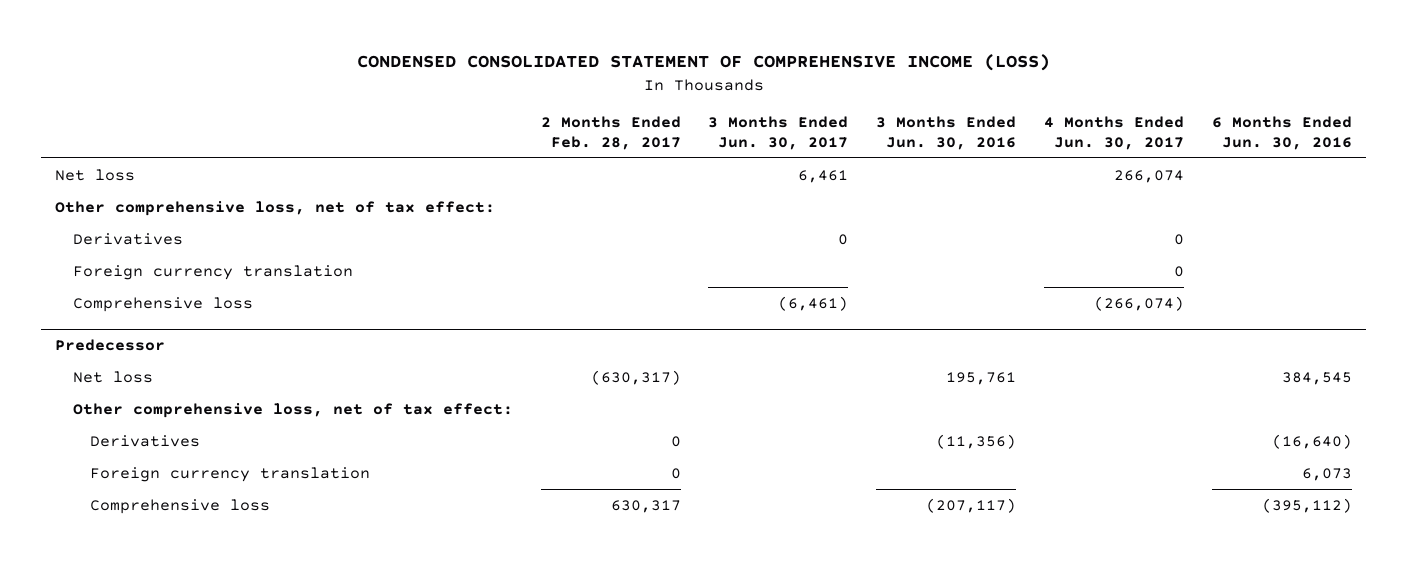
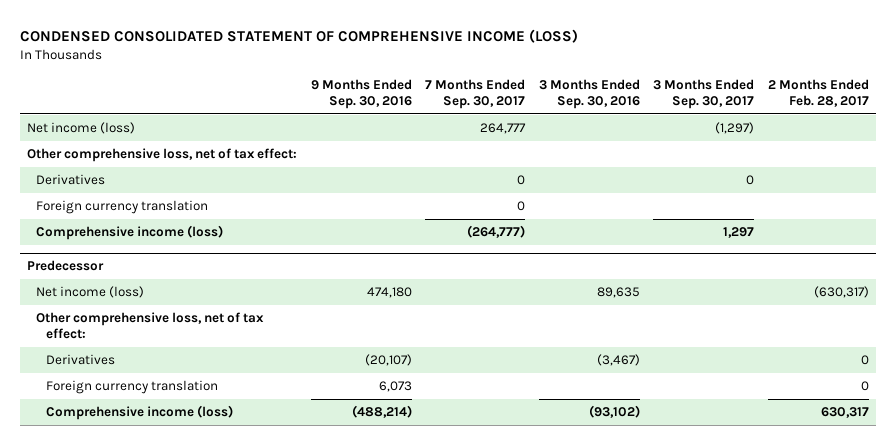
- | 2 Months Ended Feb. 28, 2017 | 3 Months Ended Jun. 30, 2017 | 3 Months Ended Jun. 30, 2016 | 4 Months Ended Jun. 30, 2017 | 6 Months Ended Jun. 30, 2016
+ | 9 Months Ended Sep. 30, 2016 | 7 Months Ended Sep. 30, 2017 | 3 Months Ended Sep. 30, 2016 | 3 Months Ended Sep. 30, 2017 | 2 Months Ended Feb. 28, 2017
- Net loss | | 6,461 | | 266,074 |
+ Net income (loss) | | 264,777 | | (1,297) |
- Comprehensive loss | | (6,461) | | (266,074) |
+ Comprehensive income (loss) | | (264,777) | | 1,297 |
@ Predecessor
- Net loss | (630,317) | | 195,761 | | 384,545
+ Net income (loss) | 474,180 | | 89,635 | | (630,317)
- Comprehensive loss | 630,317 | | (207,117) | | (395,112)
+ Comprehensive income (loss) | (488,214) | | (93,102) | | 630,317

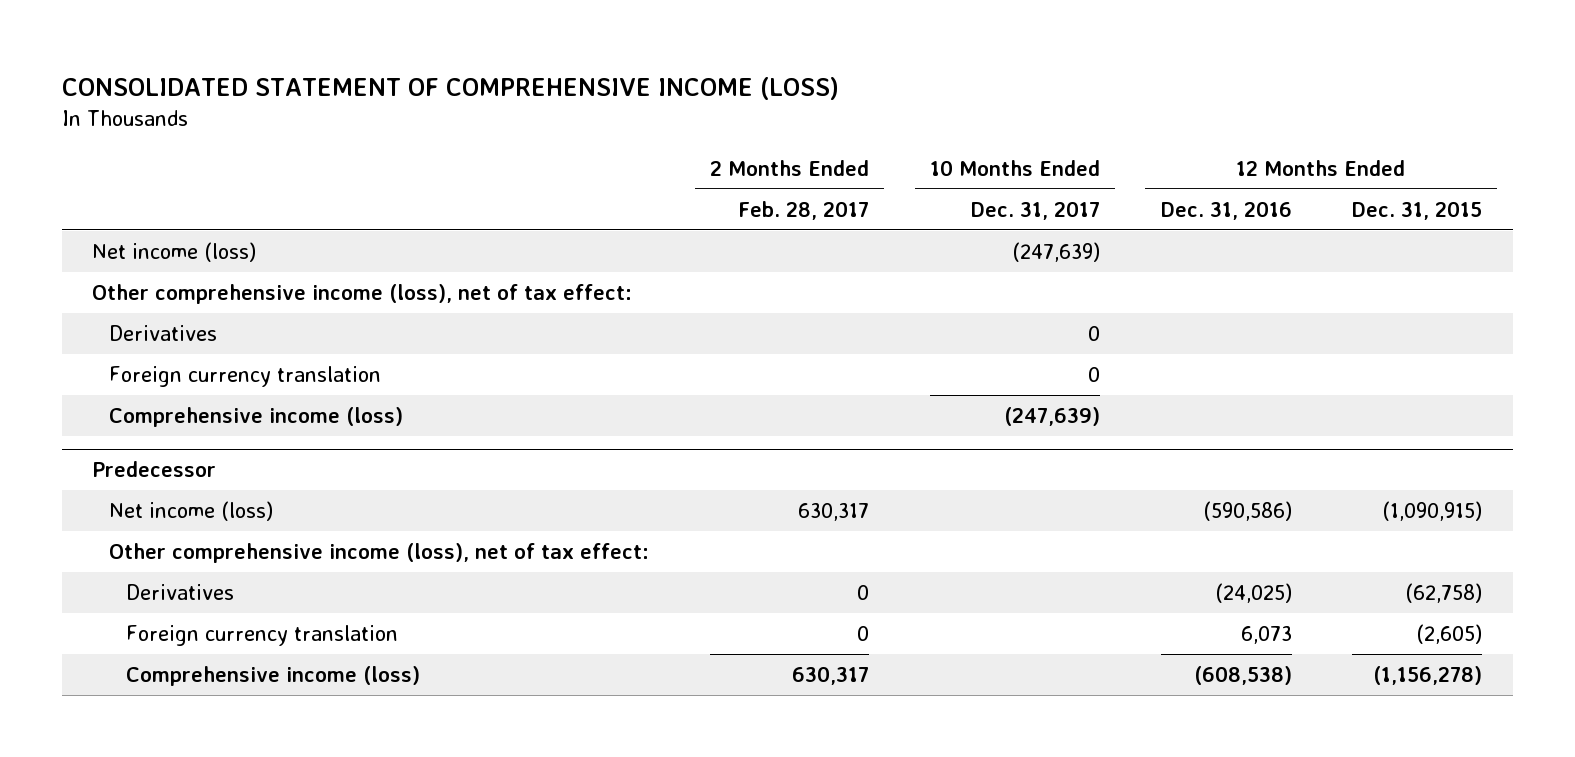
- CONDENSED CONSOLIDATED STATEMENT OF COMPREHENSIVE INCOME (LOSS)
+ CONSOLIDATED STATEMENT OF COMPREHENSIVE INCOME (LOSS)
- | 9 Months Ended Sep. 30, 2016 | 7 Months Ended Sep. 30, 2017 | 3 Months Ended Sep. 30, 2016 | 3 Months Ended Sep. 30, 2017 | 2 Months Ended Feb. 28, 2017
+ | 2 Months Ended Feb. 28, 2017 | 10 Months Ended Dec. 31, 2017 | 12 Months Ended Dec. 31, 2016 | 12 Months Ended Dec. 31, 2015
- Other comprehensive loss, net of tax effect:
+ Other comprehensive income (loss), net of tax effect:
@ Predecessor
- Net income (loss) | 474,180 | | 89,635 | | (630,317)
- Other comprehensive loss, net of tax effect:
+ Net income (loss) | 630,317 | | (590,586) | (1,090,915)
+ Other comprehensive income (loss), net of tax effect:

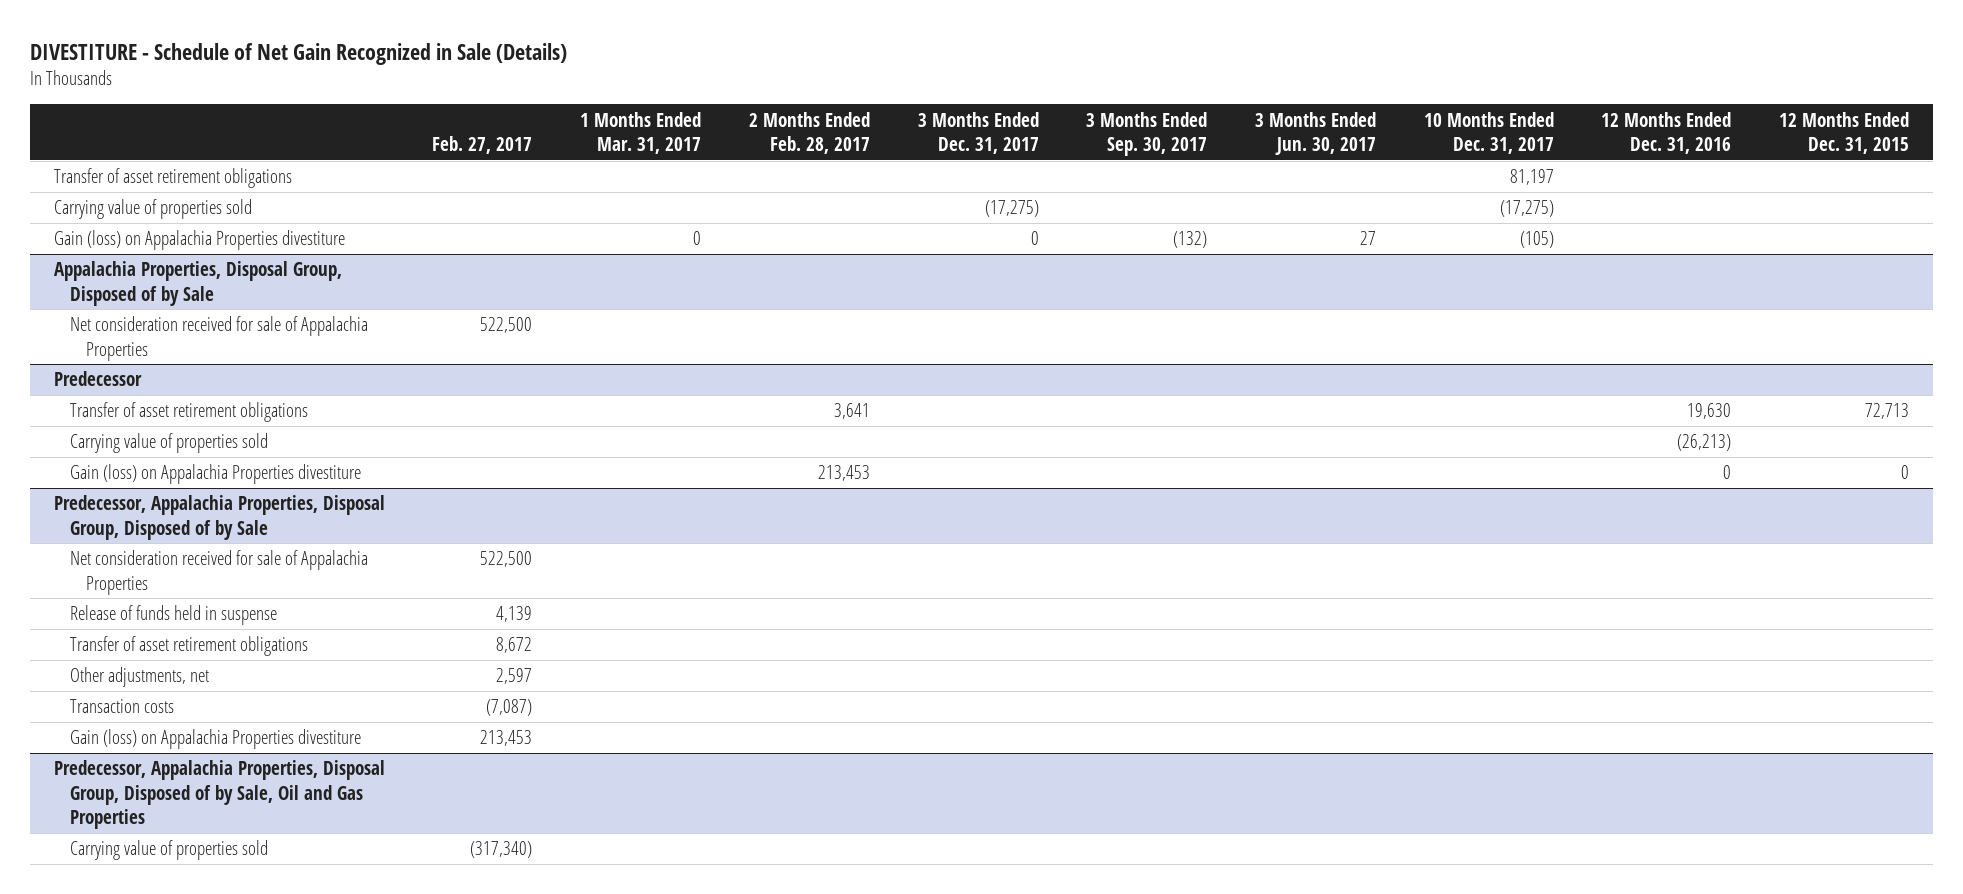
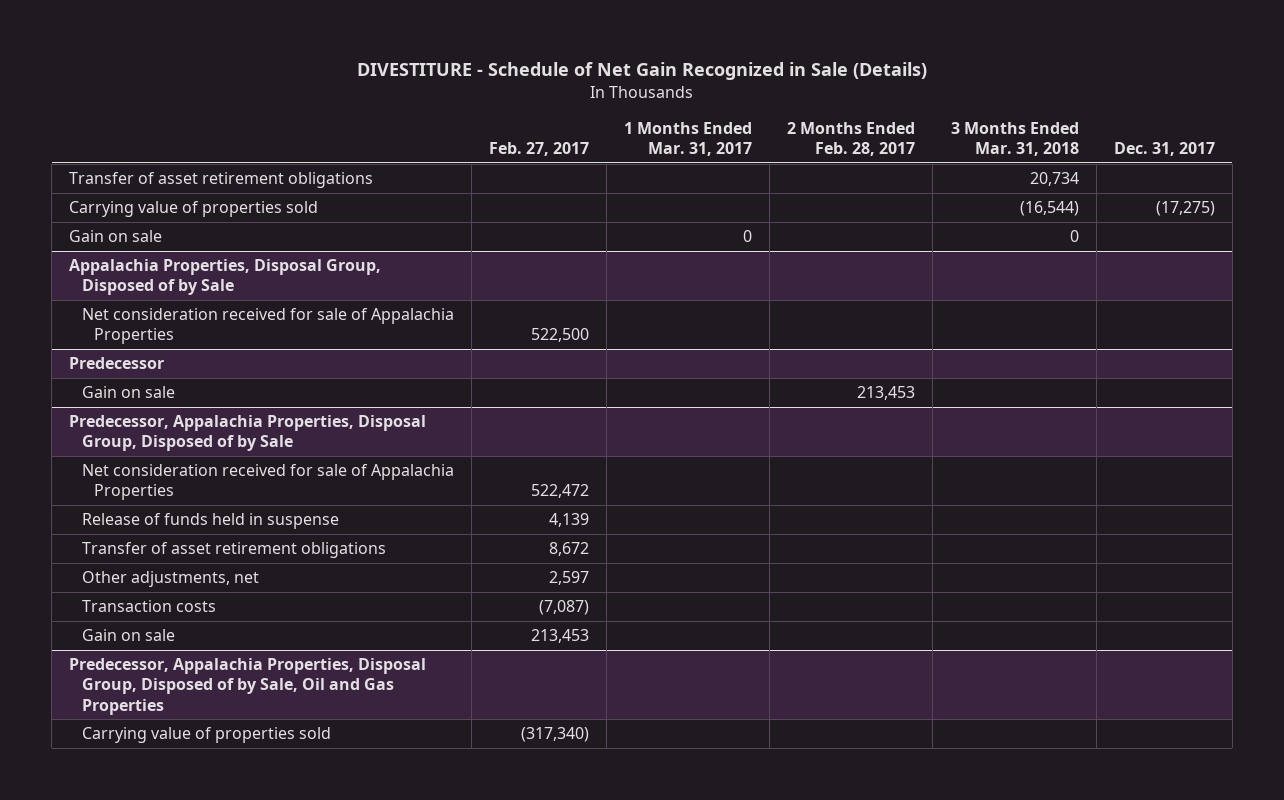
- | Feb. 27, 2017 | 1 Months Ended Mar. 31, 2017 | 2 Months Ended Feb. 28, 2017 | 3 Months Ended Dec. 31, 2017 | 3 Months Ended Sep. 30, 2017 | 3 Months Ended Jun. 30, 2017 | 10 Months Ended Dec. 31, 2017 | 12 Months Ended Dec. 31, 2016 | 12 Months Ended Dec. 31, 2015
+ | Feb. 27, 2017 | 1 Months Ended Mar. 31, 2017 | 2 Months Ended Feb. 28, 2017 | 3 Months Ended Mar. 31, 2018 | Dec. 31, 2017
- Gain (loss) on Appalachia Properties divestiture | | 0 | | 0 | (132) | 27 | (105) | |
+ Gain on sale | | 0 | | 0 |
@ Predecessor
- Transfer of asset retirement obligations | | | 3,641 | | | | | 19,630 | 72,713
- Carrying value of properties sold | | | | | | | | (26,213) |
- Gain (loss) on Appalachia Properties divestiture | | | 213,453 | | | | | 0 | 0
+ Gain on sale | | | 213,453 | |
@ Predecessor, Appalachia Properties, Disposal Group, Disposed of by Sale
- Net consideration received for sale of Appalachia Properties | 522,500 | | | | | | | |
+ Net consideration received for sale of Appalachia Properties | 522,472 | | | |
- Gain (loss) on Appalachia Properties divestiture | 213,453 | | | | | | | |
+ Gain on sale | 213,453 | | | |

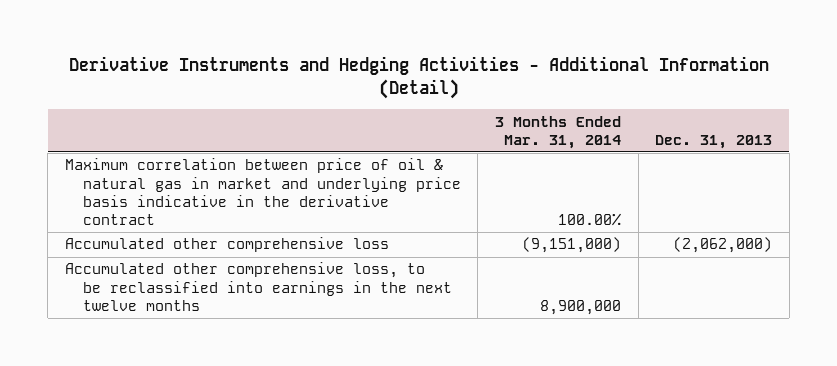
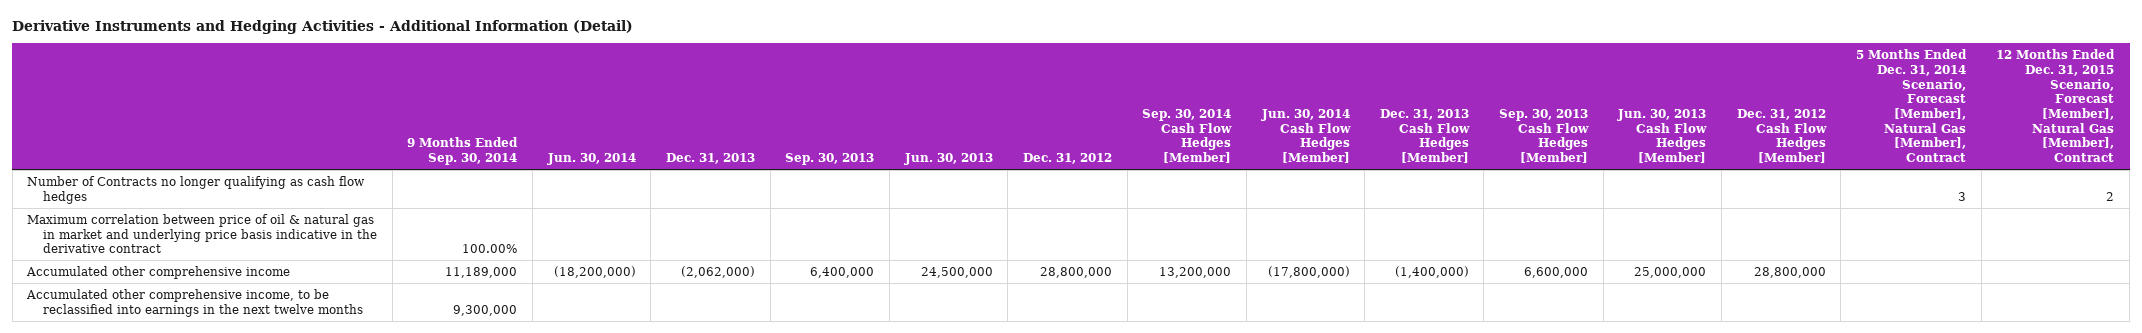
- | 3 Months Ended Mar. 31, 2014 | Dec. 31, 2013
+ | 9 Months Ended Sep. 30, 2014 | Jun. 30, 2014 | Dec. 31, 2013 | Sep. 30, 2013 | Jun. 30, 2013 | Dec. 31, 2012 | Sep. 30, 2014 Cash Flow Hedges [Member] | Jun. 30, 2014 Cash Flow Hedges [Member] | Dec. 31, 2013 Cash Flow Hedges [Member] | Sep. 30, 2013 Cash Flow Hedges [Member] | Jun. 30, 2013 Cash Flow Hedges [Member] | Dec. 31, 2012 Cash Flow Hedges [Member] | 5 Months Ended Dec. 31, 2014 Scenario, Forecast [Member], Natural Gas [Member], Contract | 12 Months Ended Dec. 31, 2015 Scenario, Forecast [Member], Natural Gas [Member], Contract
+ Number of Contracts no longer qualifying as cash flow hedges | | | | | | | | | | | | | 3 | 2
- Accumulated other comprehensive loss | (9,151,000) | (2,062,000)
- Accumulated other comprehensive loss, to be reclassified into earnings in the next twelve months | 8,900,000 |
+ Accumulated other comprehensive income | 11,189,000 | (18,200,000) | (2,062,000) | 6,400,000 | 24,500,000 | 28,800,000 | 13,200,000 | (17,800,000) | (1,400,000) | 6,600,000 | 25,000,000 | 28,800,000 | |
+ Accumulated other comprehensive income, to be reclassified into earnings in the next twelve months | 9,300,000 | | | | | | | | | | | | |

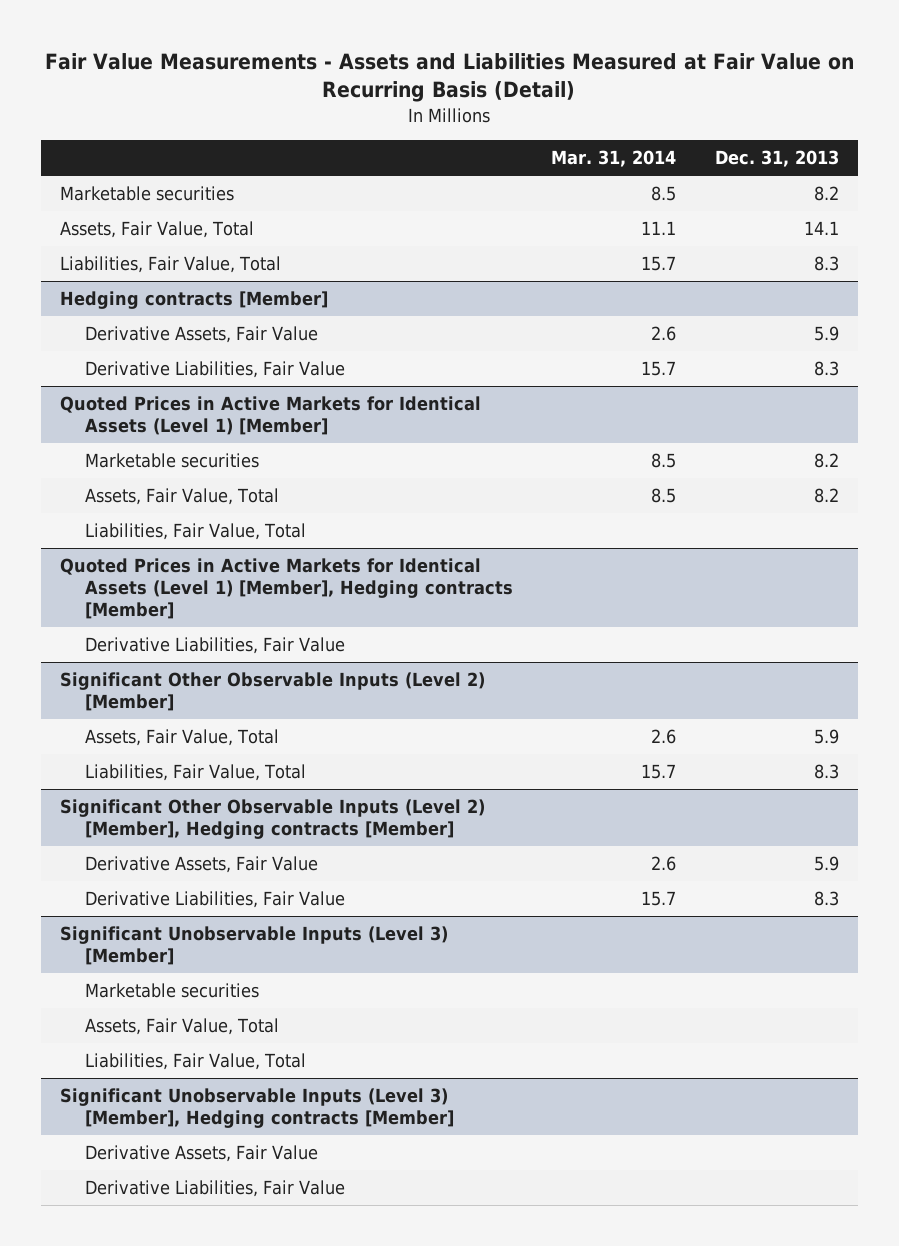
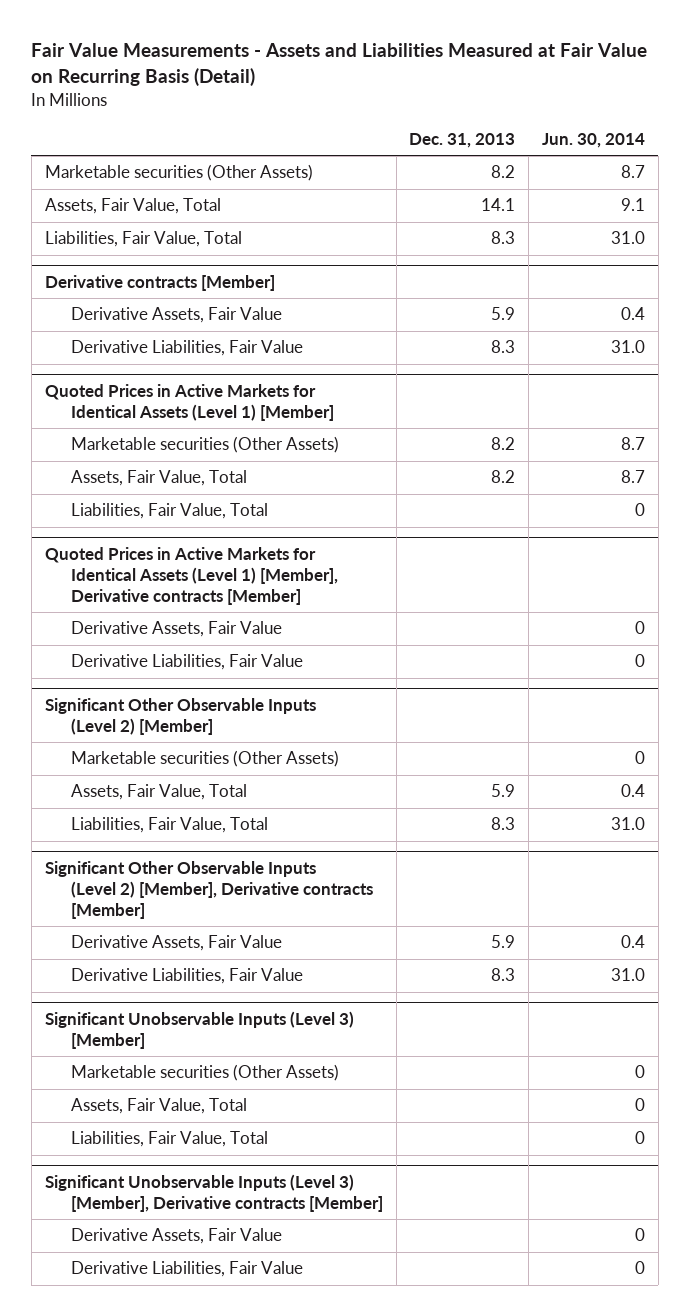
- | Mar. 31, 2014 | Dec. 31, 2013
+ | Dec. 31, 2013 | Jun. 30, 2014
- Marketable securities | 8.5 | 8.2
+ Marketable securities (Other Assets) | 8.2 | 8.7
- Hedging contracts [Member]
+ Derivative contracts [Member]
@ Quoted Prices in Active Markets for Identical Assets (Level 1) [Member]
- Marketable securities | 8.5 | 8.2
+ Marketable securities (Other Assets) | 8.2 | 8.7
- Quoted Prices in Active Markets for Identical Assets (Level 1) [Member], Hedging contracts [Member]
+ Quoted Prices in Active Markets for Identical Assets (Level 1) [Member], Derivative contracts [Member]
+ Derivative Assets, Fair Value | | 0
@ Significant Other Observable Inputs (Level 2) [Member]
+ Marketable securities (Other Assets) | | 0
- Significant Other Observable Inputs (Level 2) [Member], Hedging contracts [Member]
+ Significant Other Observable Inputs (Level 2) [Member], Derivative contracts [Member]
@ Significant Unobservable Inputs (Level 3) [Member]
- Marketable securities
+ Marketable securities (Other Assets) | | 0
- Significant Unobservable Inputs (Level 3) [Member], Hedging contracts [Member]
+ Significant Unobservable Inputs (Level 3) [Member], Derivative contracts [Member]

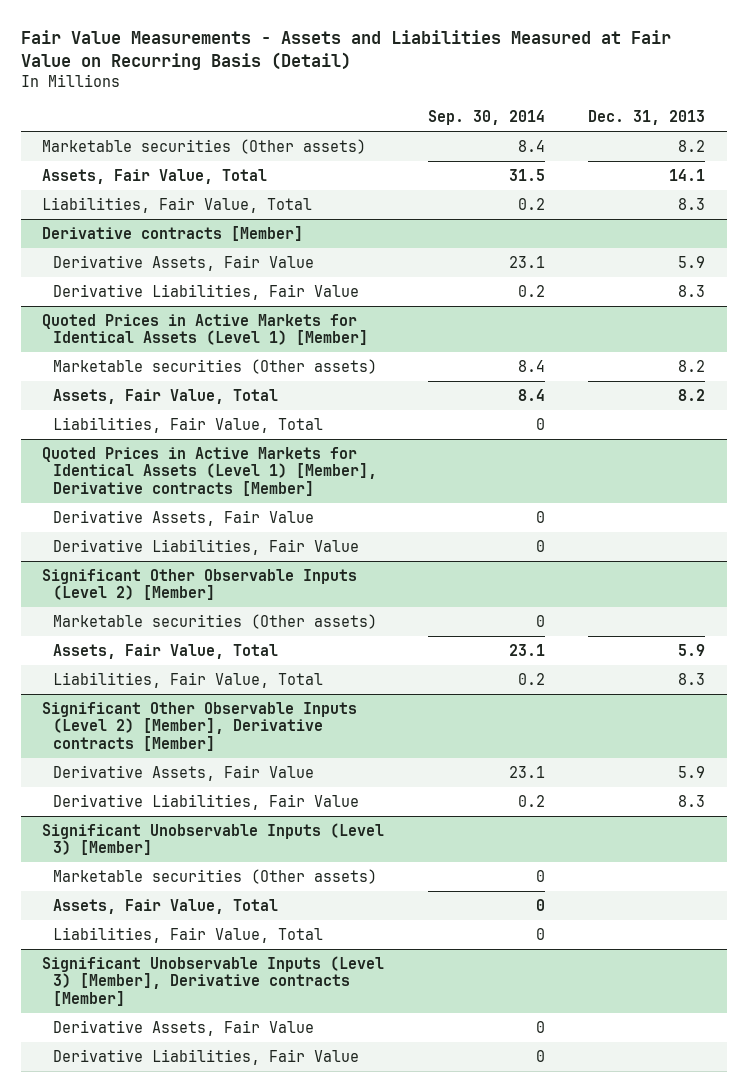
- | Dec. 31, 2013 | Jun. 30, 2014
+ | Sep. 30, 2014 | Dec. 31, 2013
- Marketable securities (Other Assets) | 8.2 | 8.7
+ Marketable securities (Other assets) | 8.4 | 8.2
@ Quoted Prices in Active Markets for Identical Assets (Level 1) [Member]
- Marketable securities (Other Assets) | 8.2 | 8.7
+ Marketable securities (Other assets) | 8.4 | 8.2
@ Significant Other Observable Inputs (Level 2) [Member]
- Marketable securities (Other Assets) | | 0
+ Marketable securities (Other assets) | 0 |
@ Significant Unobservable Inputs (Level 3) [Member]
- Marketable securities (Other Assets) | | 0
+ Marketable securities (Other assets) | 0 |

